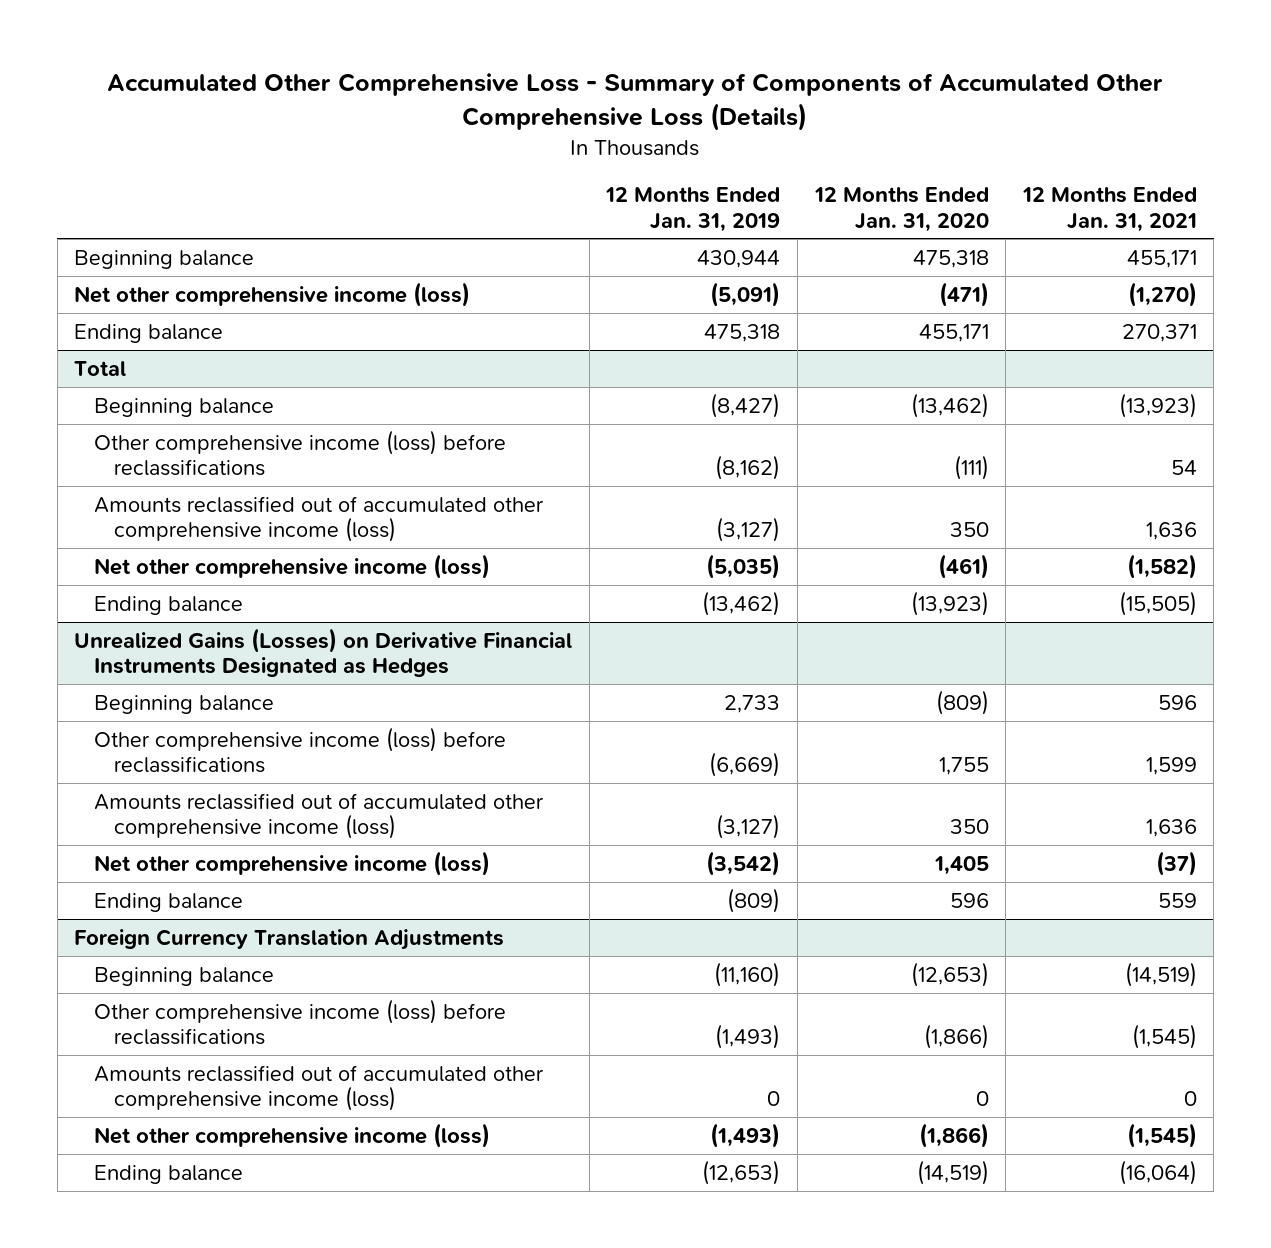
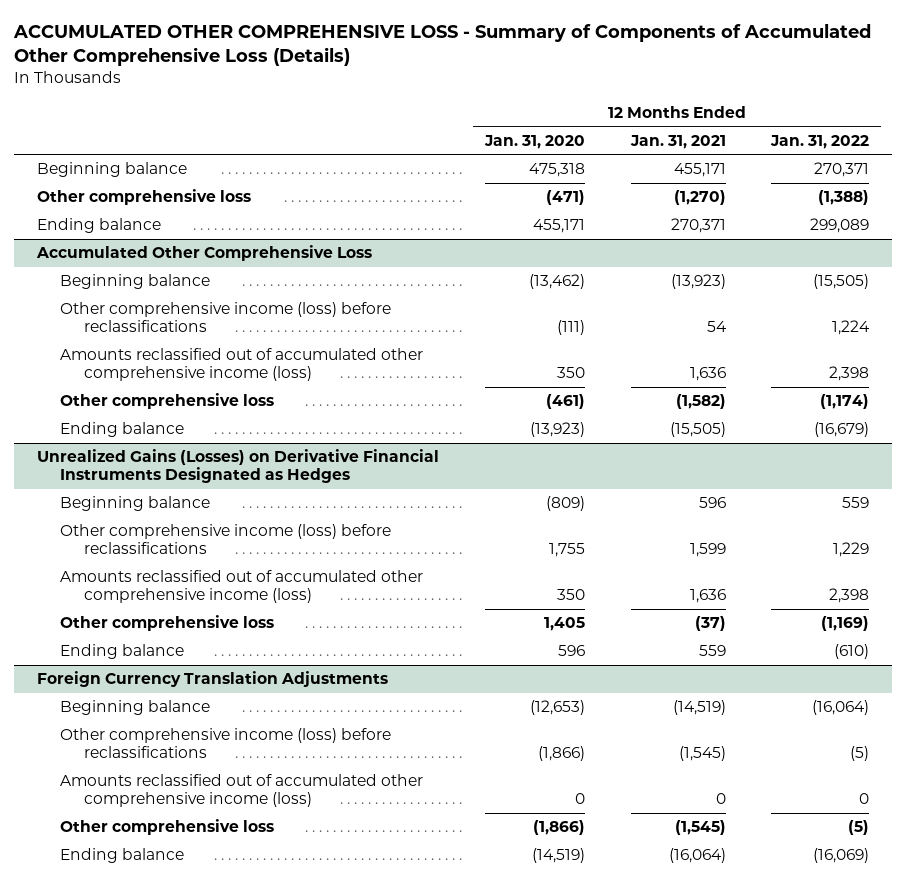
- Accumulated Other Comprehensive Loss - Summary of Components of Accumulated Other Comprehensive Loss (Details)
+ ACCUMULATED OTHER COMPREHENSIVE LOSS - Summary of Components of Accumulated Other Comprehensive Loss (Details)
- | 12 Months Ended Jan. 31, 2019 | 12 Months Ended Jan. 31, 2020 | 12 Months Ended Jan. 31, 2021
+ | 12 Months Ended Jan. 31, 2020 | 12 Months Ended Jan. 31, 2021 | 12 Months Ended Jan. 31, 2022
- Net other comprehensive income (loss) | (5,091) | (471) | (1,270)
+ Other comprehensive loss | (471) | (1,270) | (1,388)
- Total
+ Accumulated Other Comprehensive Loss
- Net other comprehensive income (loss) | (5,035) | (461) | (1,582)
+ Other comprehensive loss | (461) | (1,582) | (1,174)
@ Unrealized Gains (Losses) on Derivative Financial Instruments Designated as Hedges
- Net other comprehensive income (loss) | (3,542) | 1,405 | (37)
+ Other comprehensive loss | 1,405 | (37) | (1,169)
@ Foreign Currency Translation Adjustments
- Net other comprehensive income (loss) | (1,493) | (1,866) | (1,545)
+ Other comprehensive loss | (1,866) | (1,545) | (5)

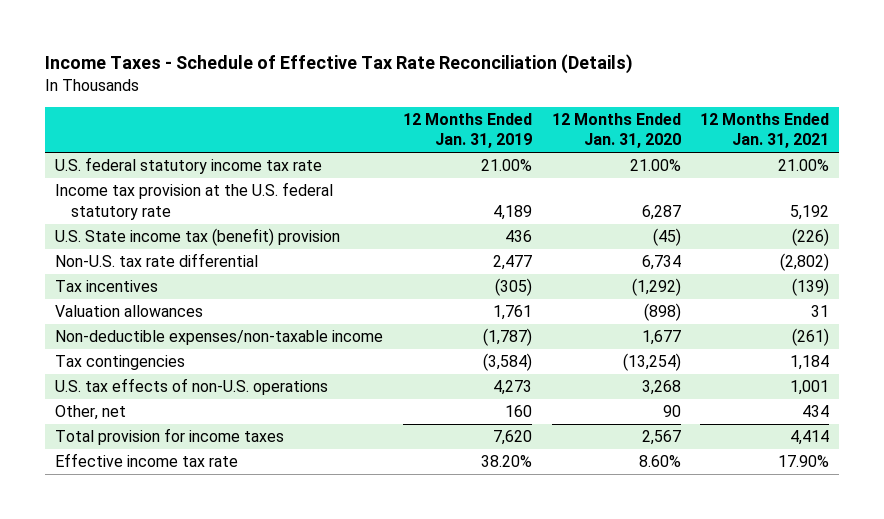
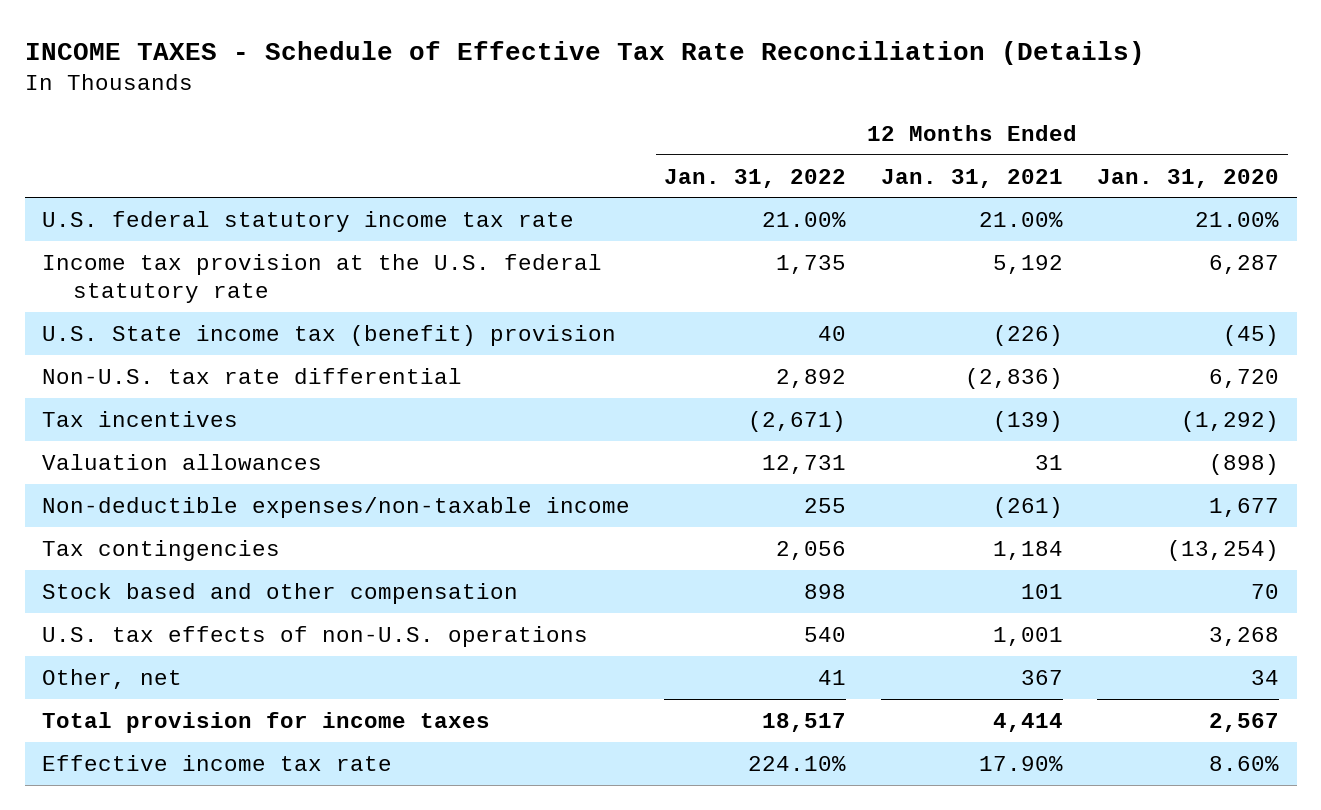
- Income Taxes - Schedule of Effective Tax Rate Reconciliation (Details)
+ INCOME TAXES - Schedule of Effective Tax Rate Reconciliation (Details)
- | 12 Months Ended Jan. 31, 2019 | 12 Months Ended Jan. 31, 2020 | 12 Months Ended Jan. 31, 2021
+ | 12 Months Ended Jan. 31, 2022 | 12 Months Ended Jan. 31, 2021 | 12 Months Ended Jan. 31, 2020
- Non-U.S. tax rate differential | 2,477 | 6,734 | (2,802)
+ Non-U.S. tax rate differential | 2,892 | (2,836) | 6,720
+ Stock based and other compensation | 898 | 101 | 70
- Other, net | 160 | 90 | 434
+ Other, net | 41 | 367 | 34

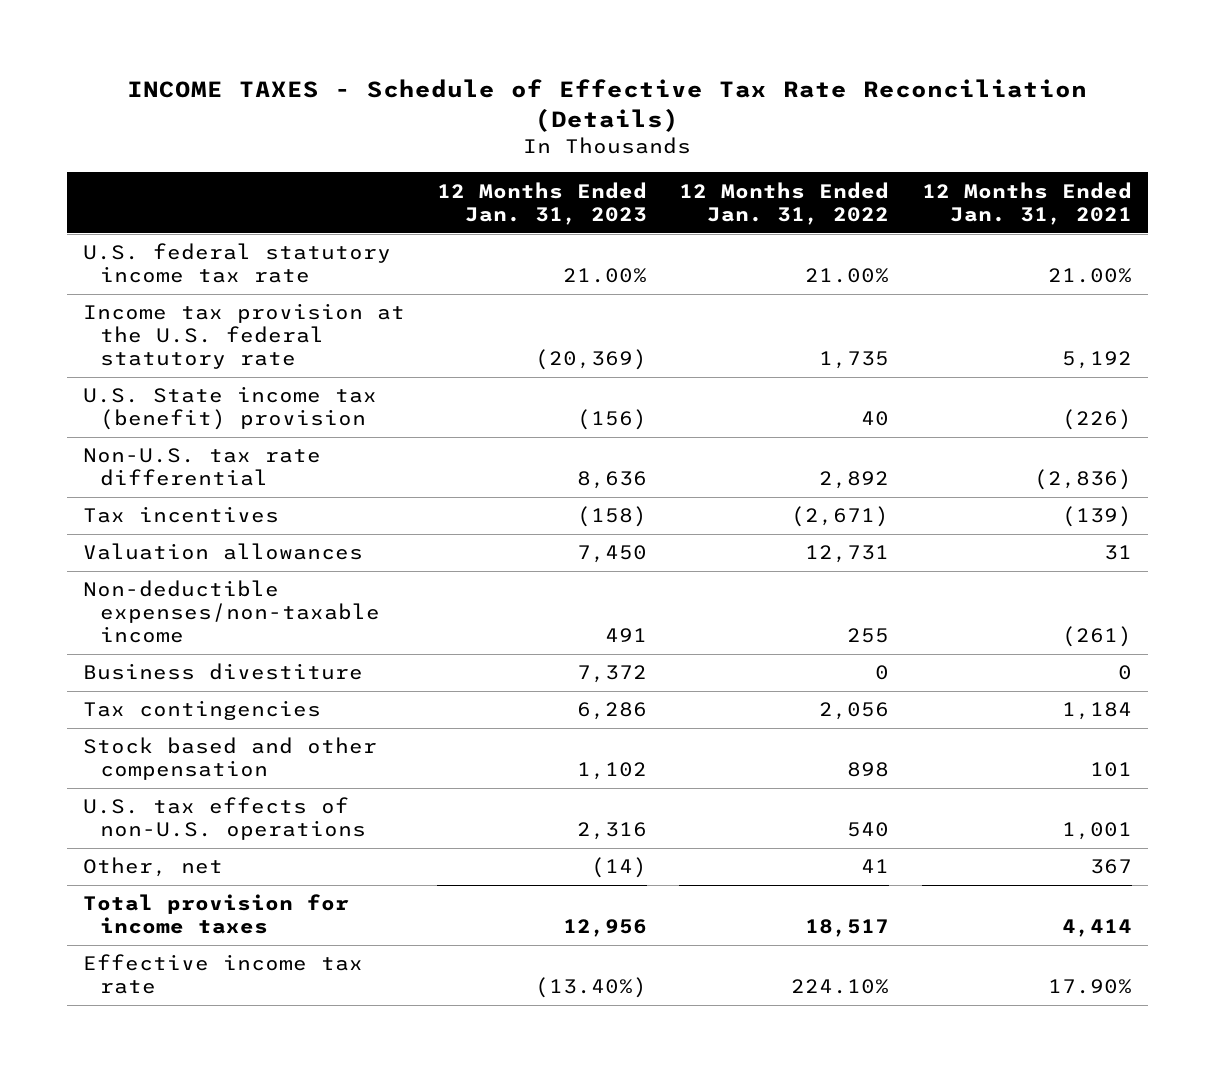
- | 12 Months Ended Jan. 31, 2022 | 12 Months Ended Jan. 31, 2021 | 12 Months Ended Jan. 31, 2020
+ | 12 Months Ended Jan. 31, 2023 | 12 Months Ended Jan. 31, 2022 | 12 Months Ended Jan. 31, 2021
+ Business divestiture | 7,372 | 0 | 0

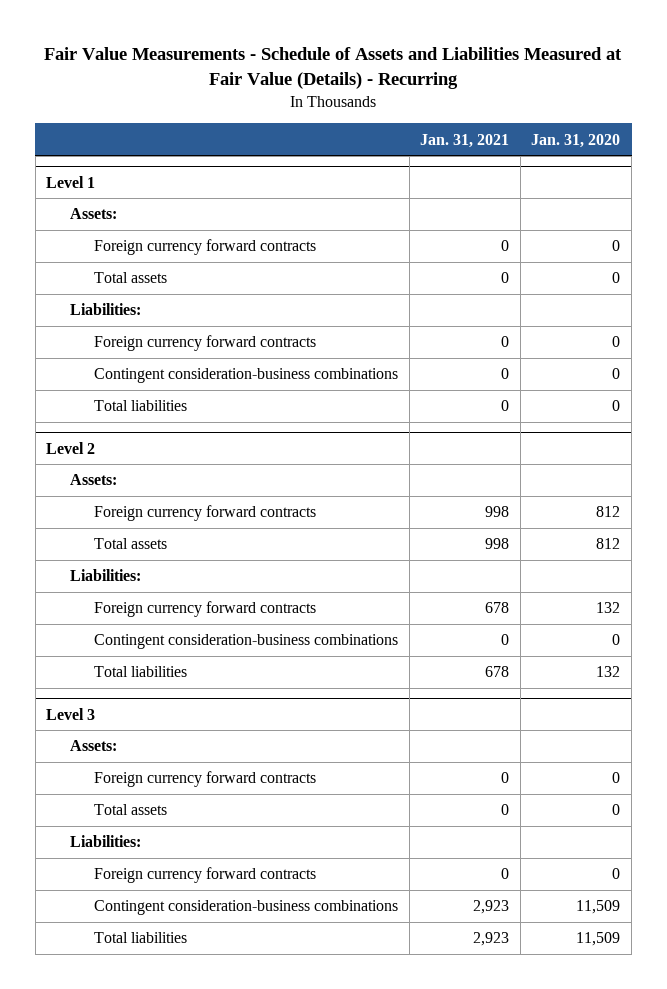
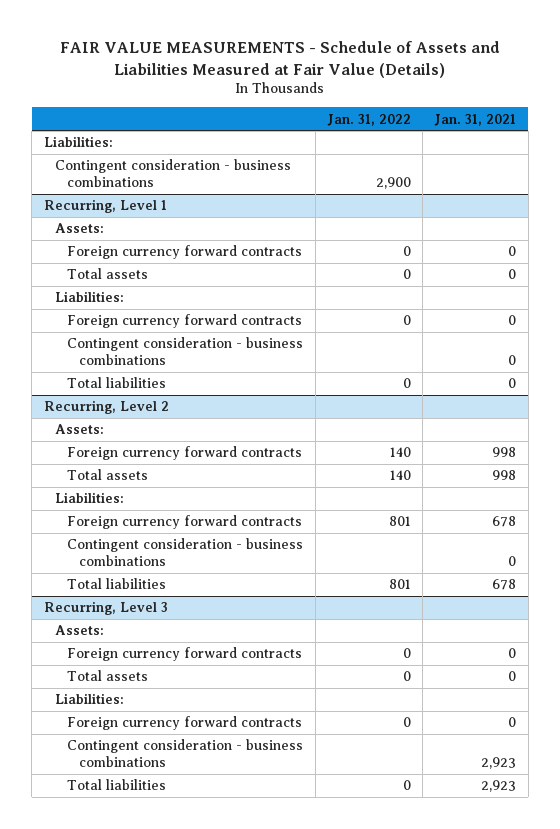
- Fair Value Measurements - Schedule of Assets and Liabilities Measured at Fair Value (Details) - Recurring
+ FAIR VALUE MEASUREMENTS - Schedule of Assets and Liabilities Measured at Fair Value (Details)
- | Jan. 31, 2021 | Jan. 31, 2020
+ | Jan. 31, 2022 | Jan. 31, 2021
- Level 1
+ Liabilities:
+ Contingent consideration - business combinations | 2,900 |
+ Recurring, Level 1
- Contingent consideration-business combinations | 0 | 0
+ Contingent consideration - business combinations | | 0
- Level 2
+ Recurring, Level 2
- Contingent consideration-business combinations | 0 | 0
+ Contingent consideration - business combinations | | 0
- Level 3
+ Recurring, Level 3
- Contingent consideration-business combinations | 2,923 | 11,509
+ Contingent consideration - business combinations | | 2,923

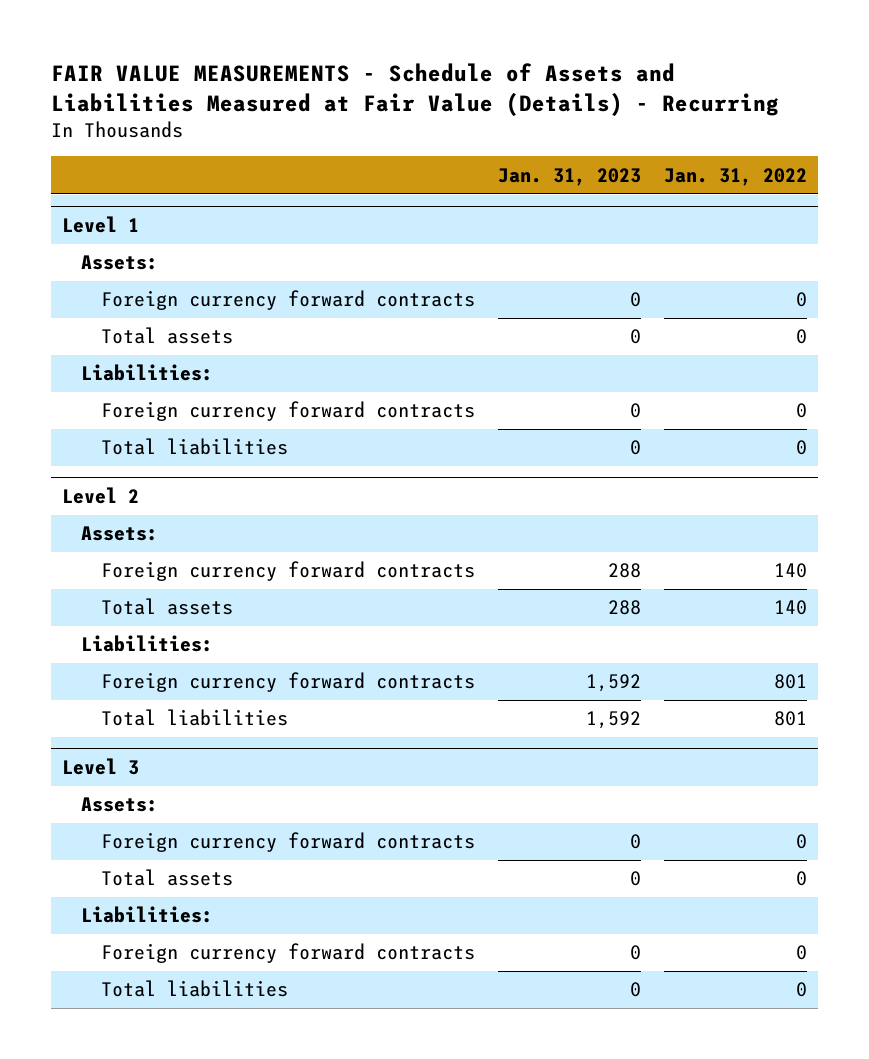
- FAIR VALUE MEASUREMENTS - Schedule of Assets and Liabilities Measured at Fair Value (Details)
+ FAIR VALUE MEASUREMENTS - Schedule of Assets and Liabilities Measured at Fair Value (Details) - Recurring
- | Jan. 31, 2022 | Jan. 31, 2021
+ | Jan. 31, 2023 | Jan. 31, 2022
- Liabilities:
- Contingent consideration - business combinations | 2,900 |
- Recurring, Level 1
+ Level 1
- Contingent consideration - business combinations | | 0
- Recurring, Level 2
+ Level 2
- Contingent consideration - business combinations | | 0
- Recurring, Level 3
+ Level 3
- Contingent consideration - business combinations | | 2,923

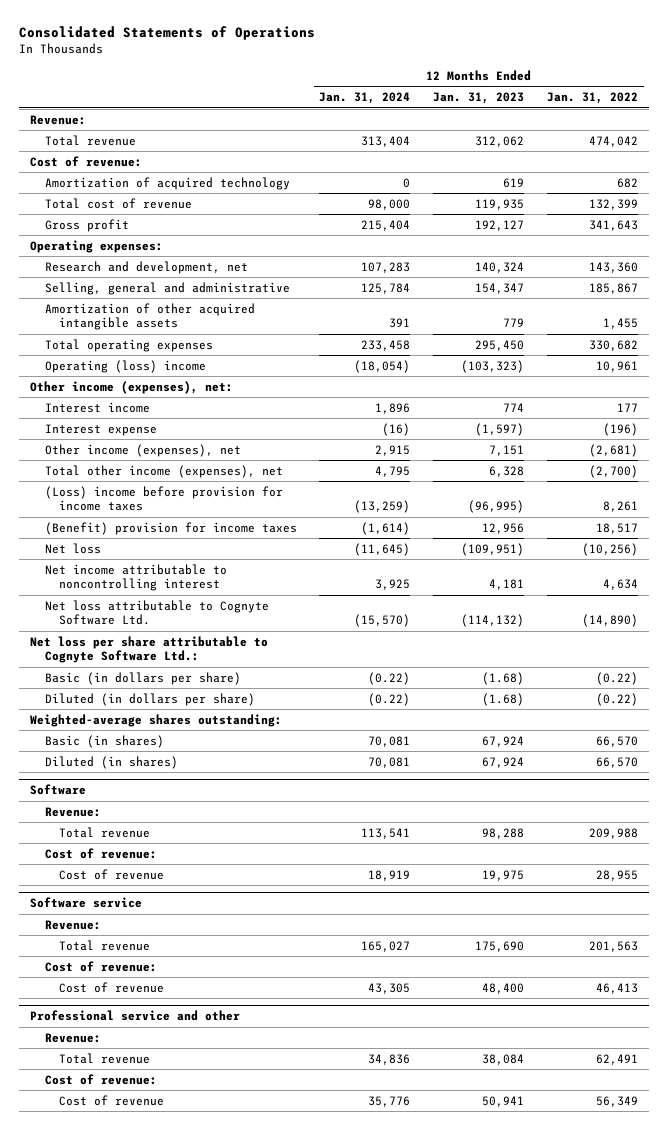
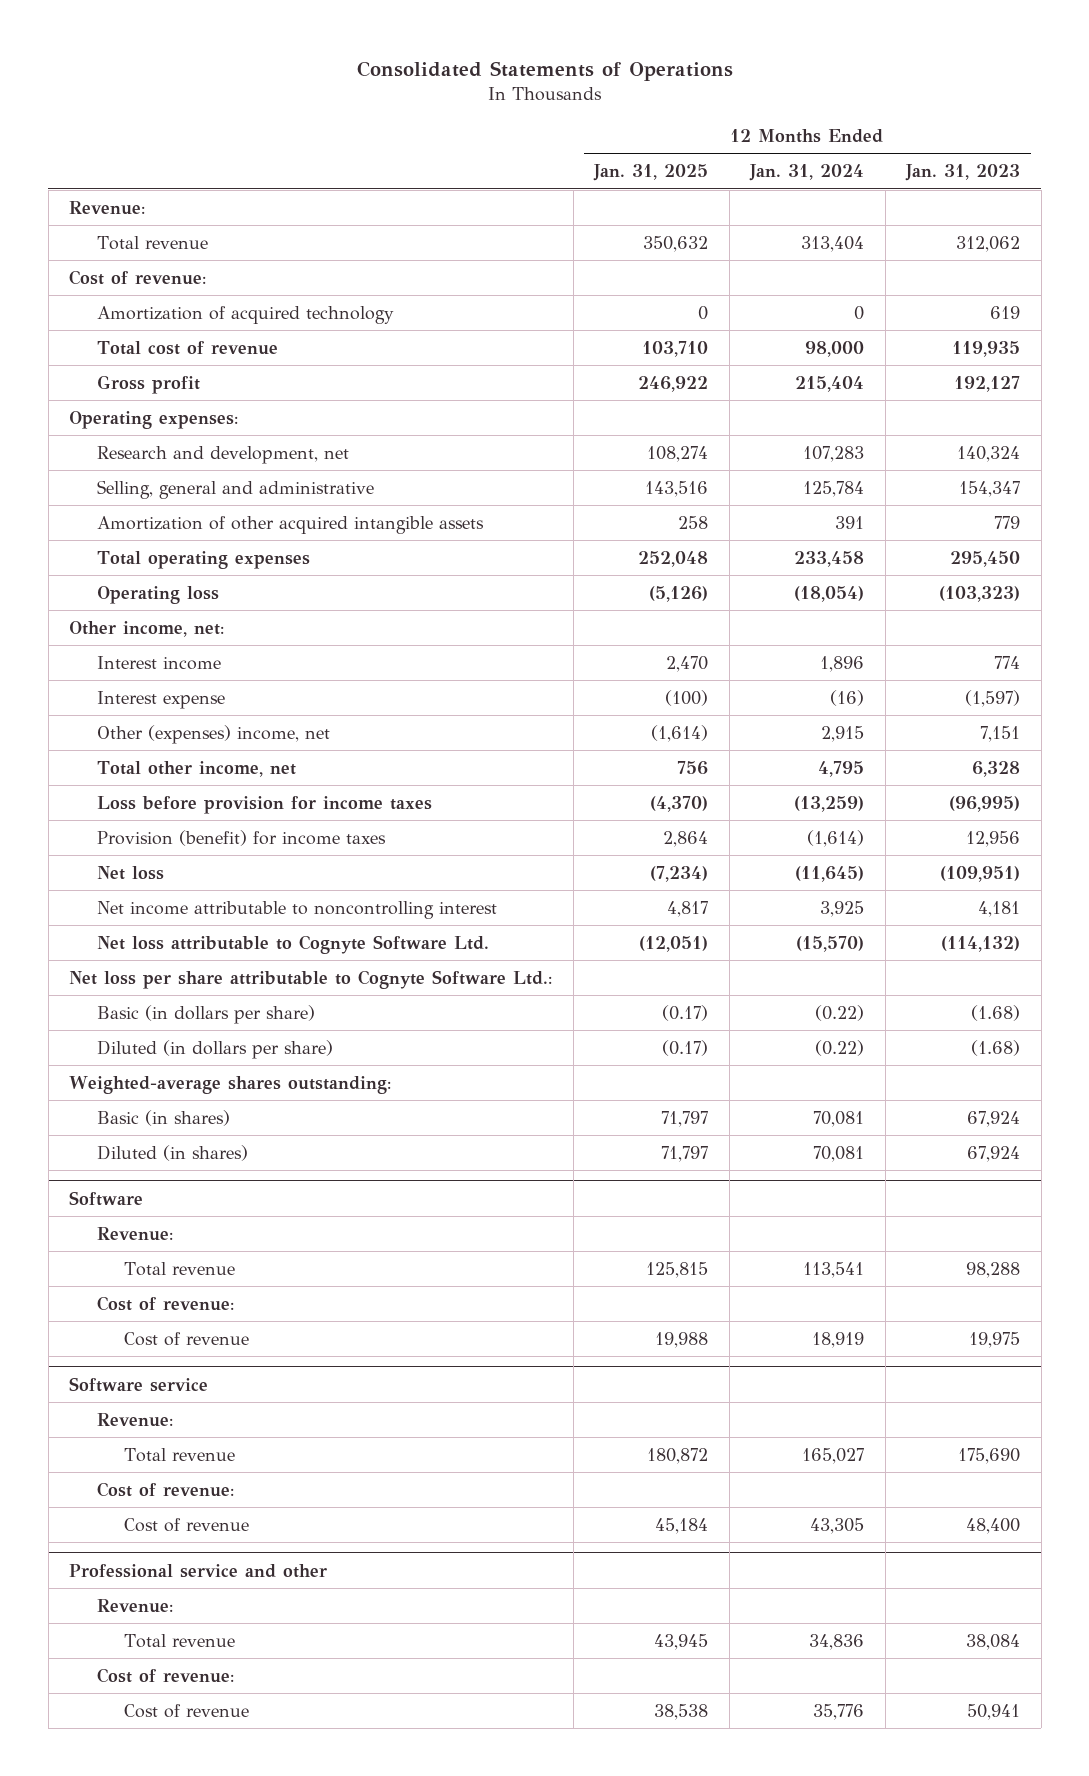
- | 12 Months Ended Jan. 31, 2024 | 12 Months Ended Jan. 31, 2023 | 12 Months Ended Jan. 31, 2022
+ | 12 Months Ended Jan. 31, 2025 | 12 Months Ended Jan. 31, 2024 | 12 Months Ended Jan. 31, 2023
- Operating (loss) income | (18,054) | (103,323) | 10,961
- Other income (expenses), net:
+ Operating loss | (5,126) | (18,054) | (103,323)
+ Other income, net:
- Other income (expenses), net | 2,915 | 7,151 | (2,681)
- Total other income (expenses), net | 4,795 | 6,328 | (2,700)
- (Loss) income before provision for income taxes | (13,259) | (96,995) | 8,261
- (Benefit) provision for income taxes | (1,614) | 12,956 | 18,517
+ Other (expenses) income, net | (1,614) | 2,915 | 7,151
+ Total other income, net | 756 | 4,795 | 6,328
+ Loss before provision for income taxes | (4,370) | (13,259) | (96,995)
+ Provision (benefit) for income taxes | 2,864 | (1,614) | 12,956

